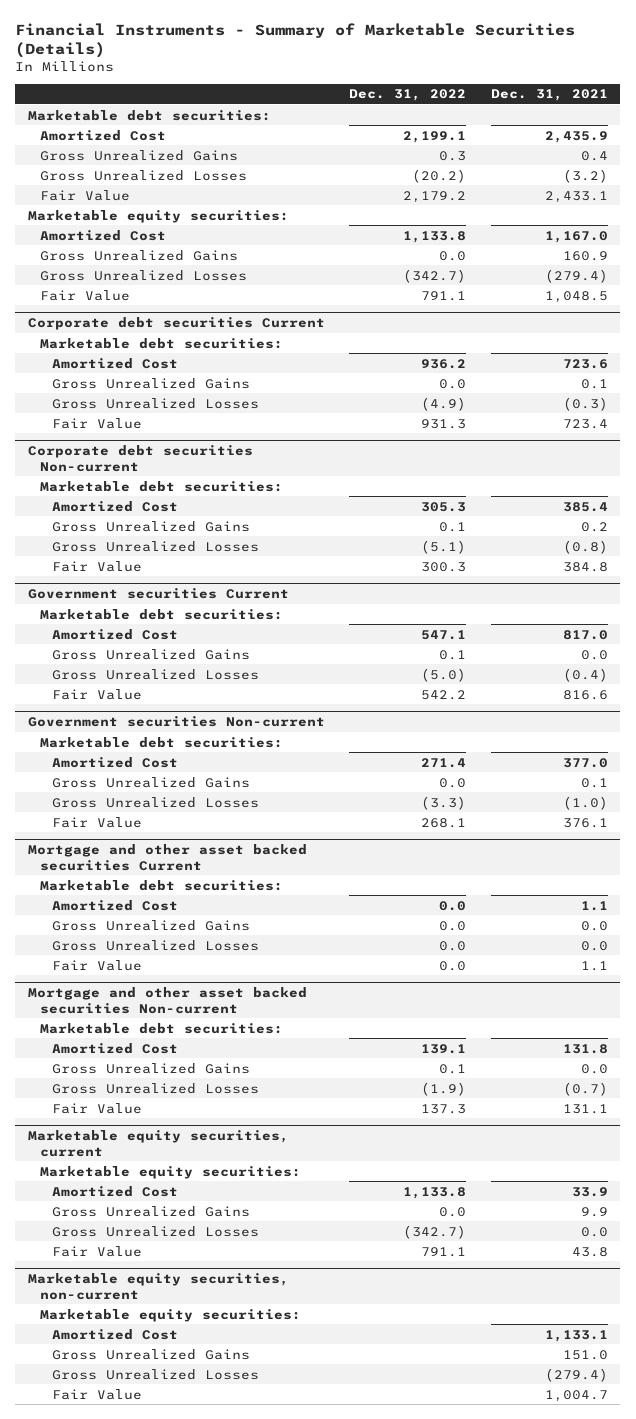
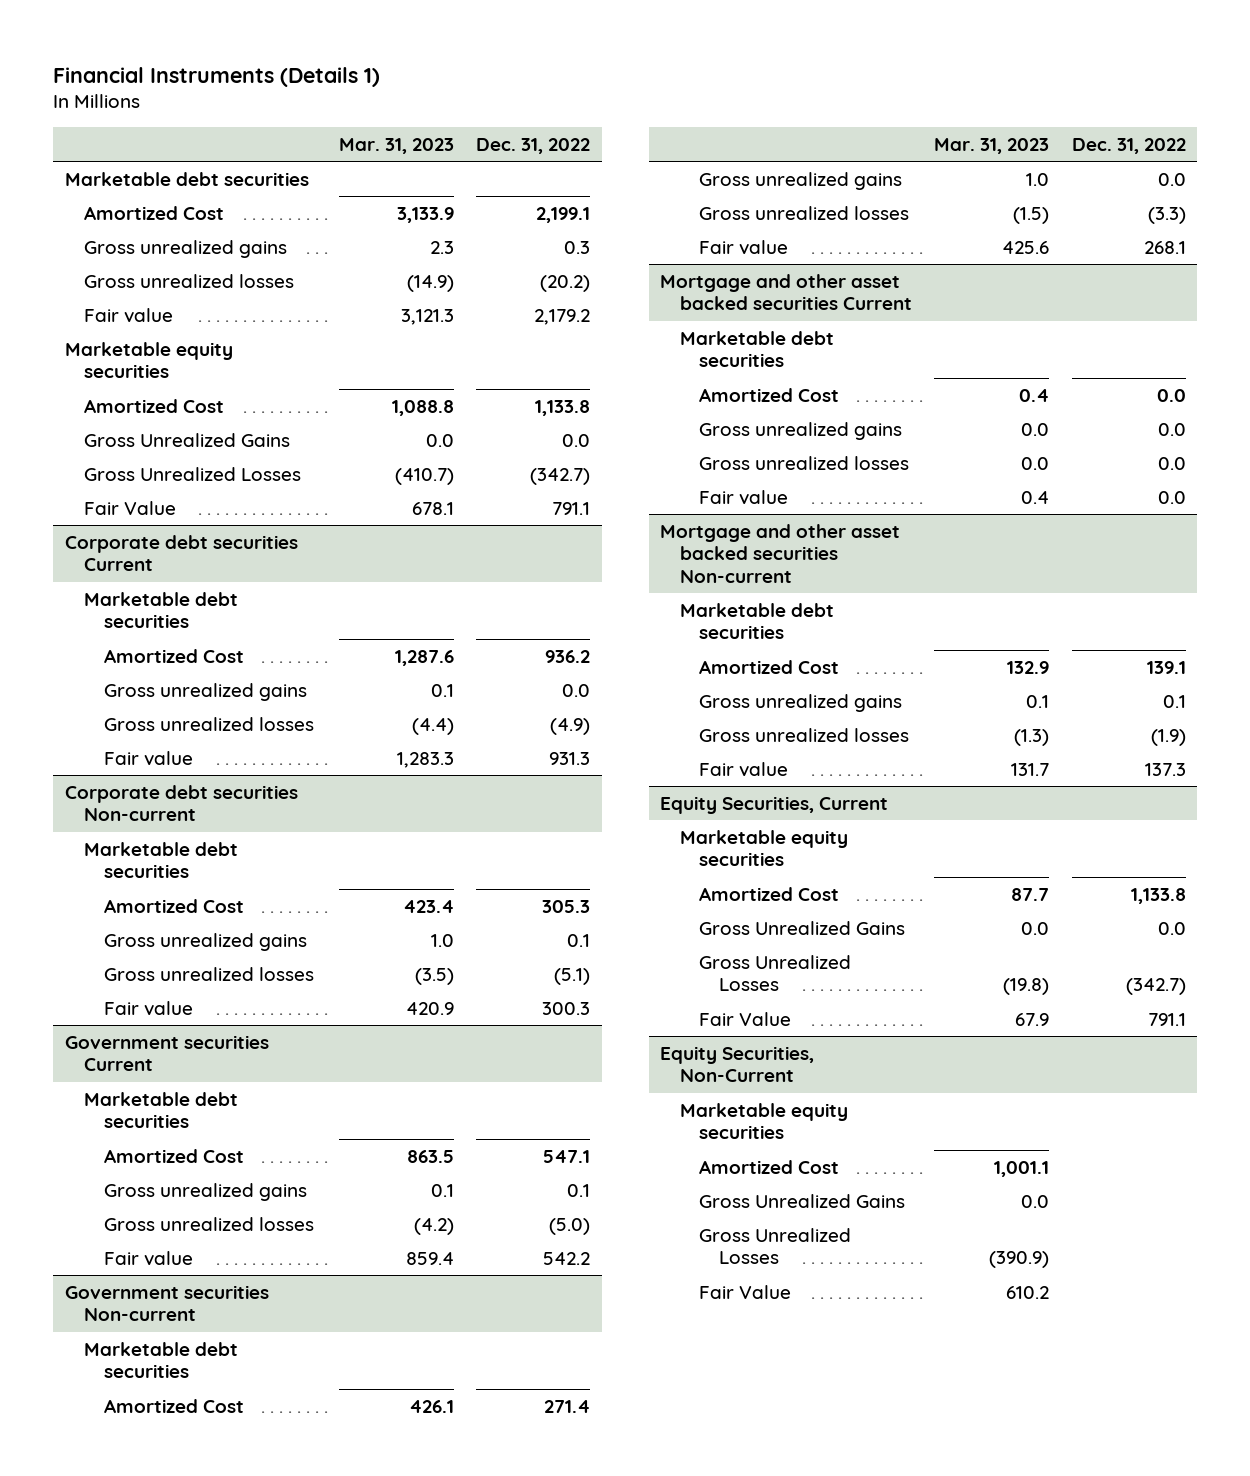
- Financial Instruments - Summary of Marketable Securities (Details)
+ Financial Instruments (Details 1)
- | Dec. 31, 2022 | Dec. 31, 2021
+ | Mar. 31, 2023 | Dec. 31, 2022
- Marketable debt securities:
+ Marketable debt securities
- Gross Unrealized Gains | 0.3 | 0.4
- Gross Unrealized Losses | (20.2) | (3.2)
- Fair Value | 2,179.2 | 2,433.1
- Marketable equity securities:
+ Gross unrealized gains | 2.3 | 0.3
+ Gross unrealized losses | (14.9) | (20.2)
+ Fair value | 3,121.3 | 2,179.2
+ Marketable equity securities
@ Corporate debt securities Current
- Marketable debt securities:
+ Marketable debt securities
- Gross Unrealized Gains | 0.0 | 0.1
- Gross Unrealized Losses | (4.9) | (0.3)
- Fair Value | 931.3 | 723.4
+ Gross unrealized gains | 0.1 | 0.0
+ Gross unrealized losses | (4.4) | (4.9)
+ Fair value | 1,283.3 | 931.3
@ Corporate debt securities Non-current
- Marketable debt securities:
+ Marketable debt securities
- Gross Unrealized Gains | 0.1 | 0.2
- Gross Unrealized Losses | (5.1) | (0.8)
- Fair Value | 300.3 | 384.8
+ Gross unrealized gains | 1.0 | 0.1
+ Gross unrealized losses | (3.5) | (5.1)
+ Fair value | 420.9 | 300.3
@ Government securities Current
- Marketable debt securities:
+ Marketable debt securities
- Gross Unrealized Gains | 0.1 | 0.0
- Gross Unrealized Losses | (5.0) | (0.4)
- Fair Value | 542.2 | 816.6
+ Gross unrealized gains | 0.1 | 0.1
+ Gross unrealized losses | (4.2) | (5.0)
+ Fair value | 859.4 | 542.2
@ Government securities Non-current
- Marketable debt securities:
+ Marketable debt securities
- Gross Unrealized Gains | 0.0 | 0.1
- Gross Unrealized Losses | (3.3) | (1.0)
- Fair Value | 268.1 | 376.1
+ Gross unrealized gains | 1.0 | 0.0
+ Gross unrealized losses | (1.5) | (3.3)
+ Fair value | 425.6 | 268.1
@ Mortgage and other asset backed securities Current
- Marketable debt securities:
+ Marketable debt securities
- Gross Unrealized Gains | 0.0 | 0.0
- Gross Unrealized Losses | 0.0 | 0.0
- Fair Value | 0.0 | 1.1
+ Gross unrealized gains | 0.0 | 0.0
+ Gross unrealized losses | 0.0 | 0.0
+ Fair value | 0.4 | 0.0
@ Mortgage and other asset backed securities Non-current
- Marketable debt securities:
+ Marketable debt securities
- Gross Unrealized Gains | 0.1 | 0.0
- Gross Unrealized Losses | (1.9) | (0.7)
- Fair Value | 137.3 | 131.1
- Marketable equity securities, current
- Marketable equity securities:
@ Mortgage and other asset backed securities Non-current
+ Gross unrealized gains | 0.1 | 0.1
+ Gross unrealized losses | (1.3) | (1.9)
+ Fair value | 131.7 | 137.3
+ Equity Securities, Current
+ Marketable equity securities
- Marketable equity securities, non-current
- Marketable equity securities:
+ Equity Securities, Non-Current
+ Marketable equity securities

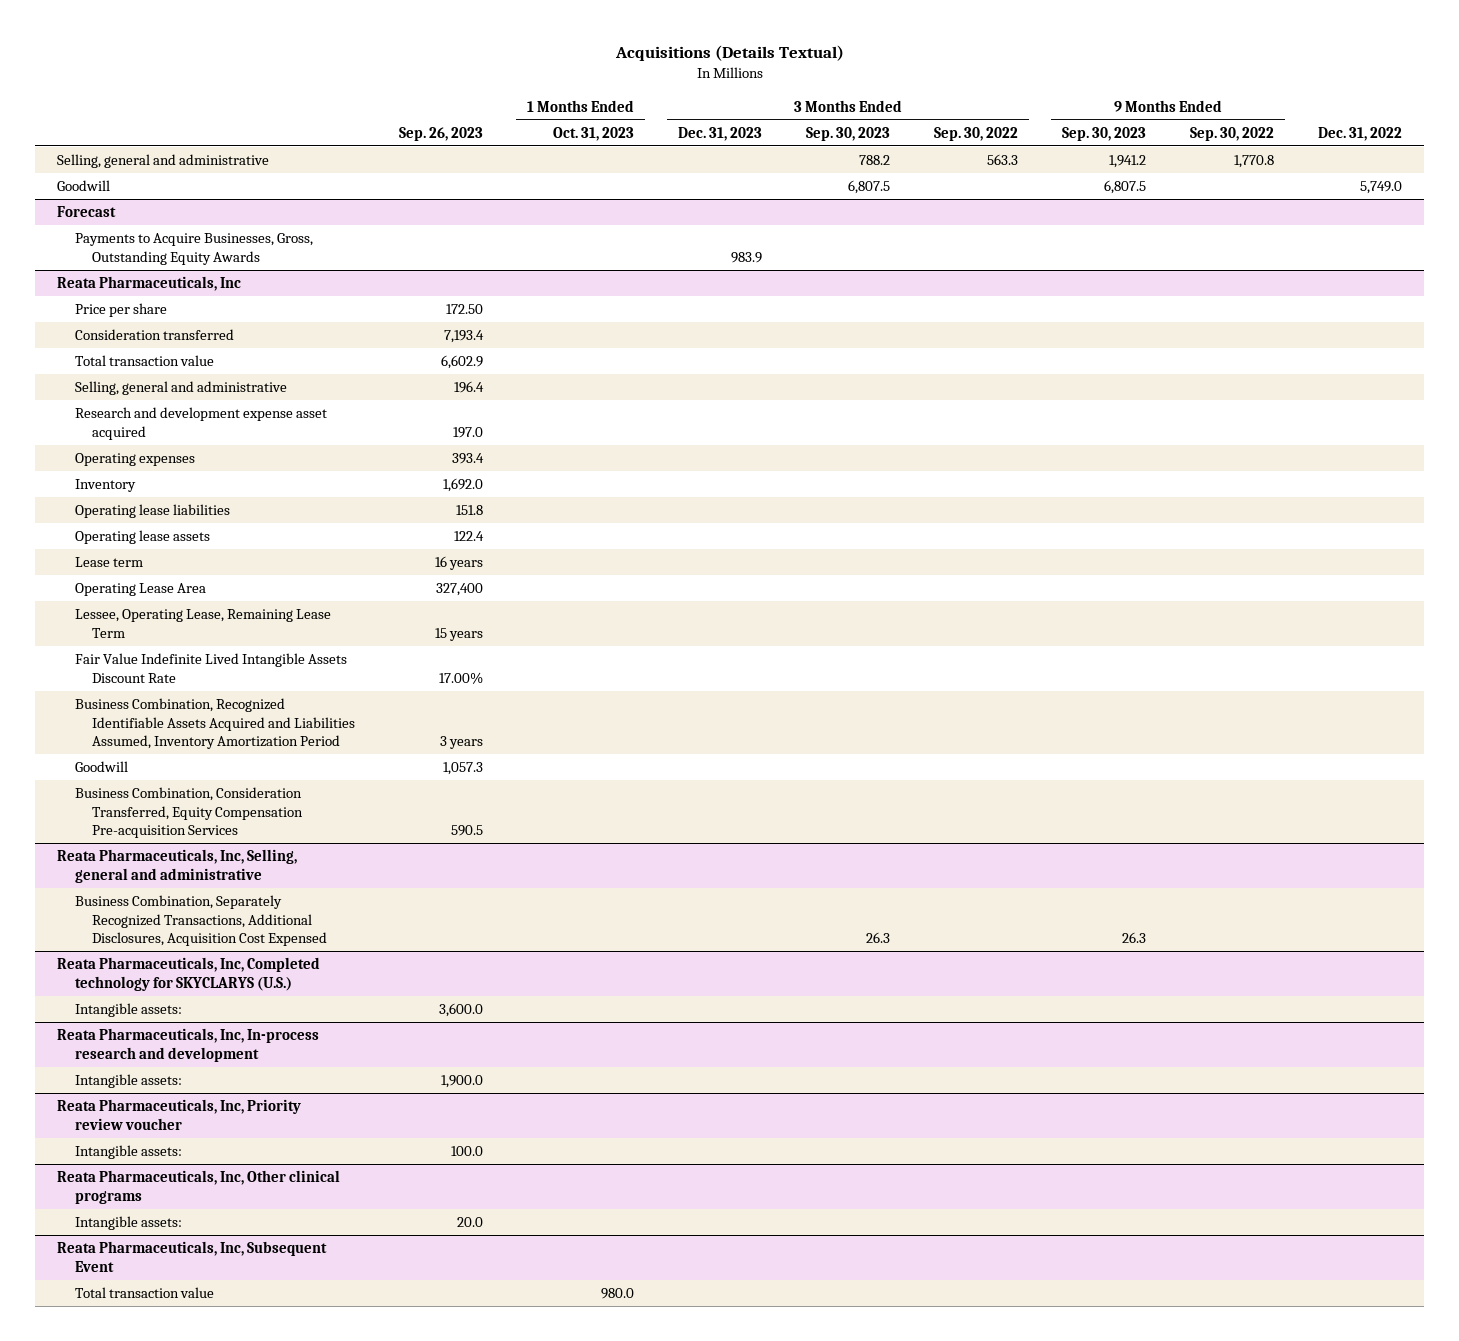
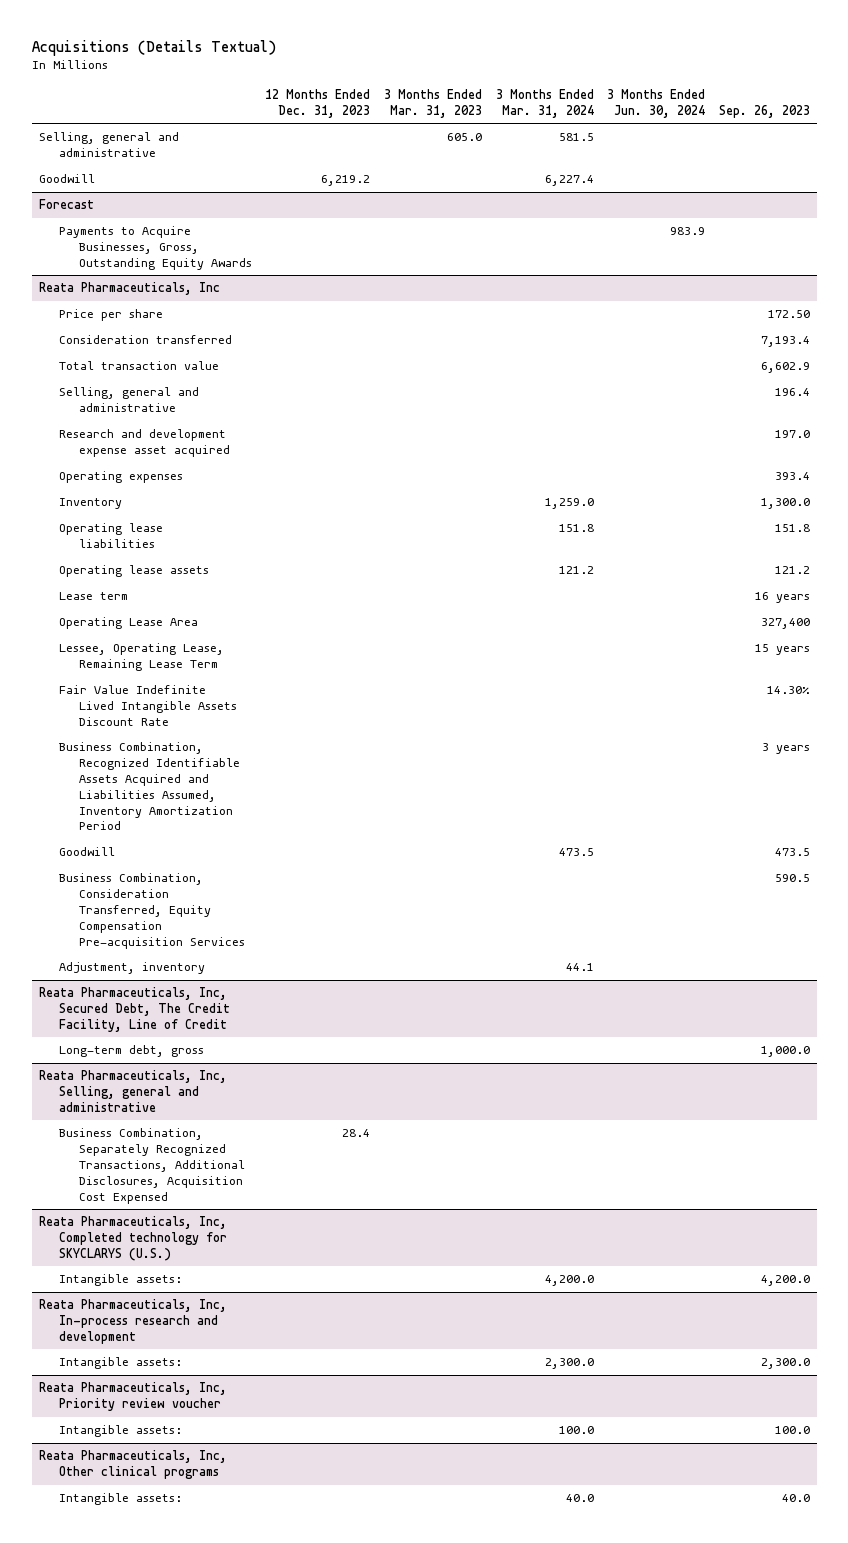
- | Sep. 26, 2023 | 1 Months Ended Oct. 31, 2023 | 3 Months Ended Dec. 31, 2023 | 3 Months Ended Sep. 30, 2023 | 3 Months Ended Sep. 30, 2022 | 9 Months Ended Sep. 30, 2023 | 9 Months Ended Sep. 30, 2022 | Dec. 31, 2022
+ | 12 Months Ended Dec. 31, 2023 | 3 Months Ended Mar. 31, 2023 | 3 Months Ended Mar. 31, 2024 | 3 Months Ended Jun. 30, 2024 | Sep. 26, 2023
@ Reata Pharmaceuticals, Inc
- Inventory | 1,692.0 | | | | | | |
+ Inventory | | | 1,259.0 | | 1,300.0
- Operating lease assets | 122.4 | | | | | | |
+ Operating lease assets | | | 121.2 | | 121.2
- Fair Value Indefinite Lived Intangible Assets Discount Rate | 17.00% | | | | | | |
+ Fair Value Indefinite Lived Intangible Assets Discount Rate | | | | | 14.30%
- Goodwill | 1,057.3 | | | | | | |
+ Goodwill | | | 473.5 | | 473.5
+ Adjustment, inventory | | | 44.1 | |
+ Reata Pharmaceuticals, Inc, Secured Debt, The Credit Facility, Line of Credit
+ Long-term debt, gross | | | | | 1,000.0
@ Reata Pharmaceuticals, Inc, Completed technology for SKYCLARYS (U.S.)
- Intangible assets: | 3,600.0 | | | | | | |
+ Intangible assets: | | | 4,200.0 | | 4,200.0
@ Reata Pharmaceuticals, Inc, In-process research and development
- Intangible assets: | 1,900.0 | | | | | | |
+ Intangible assets: | | | 2,300.0 | | 2,300.0
@ Reata Pharmaceuticals, Inc, Other clinical programs
- Intangible assets: | 20.0 | | | | | | |
- Reata Pharmaceuticals, Inc, Subsequent Event
- Total transaction value | | 980.0 | | | | | |
@ Reata Pharmaceuticals, Inc, Other clinical programs
+ Intangible assets: | | | 40.0 | | 40.0

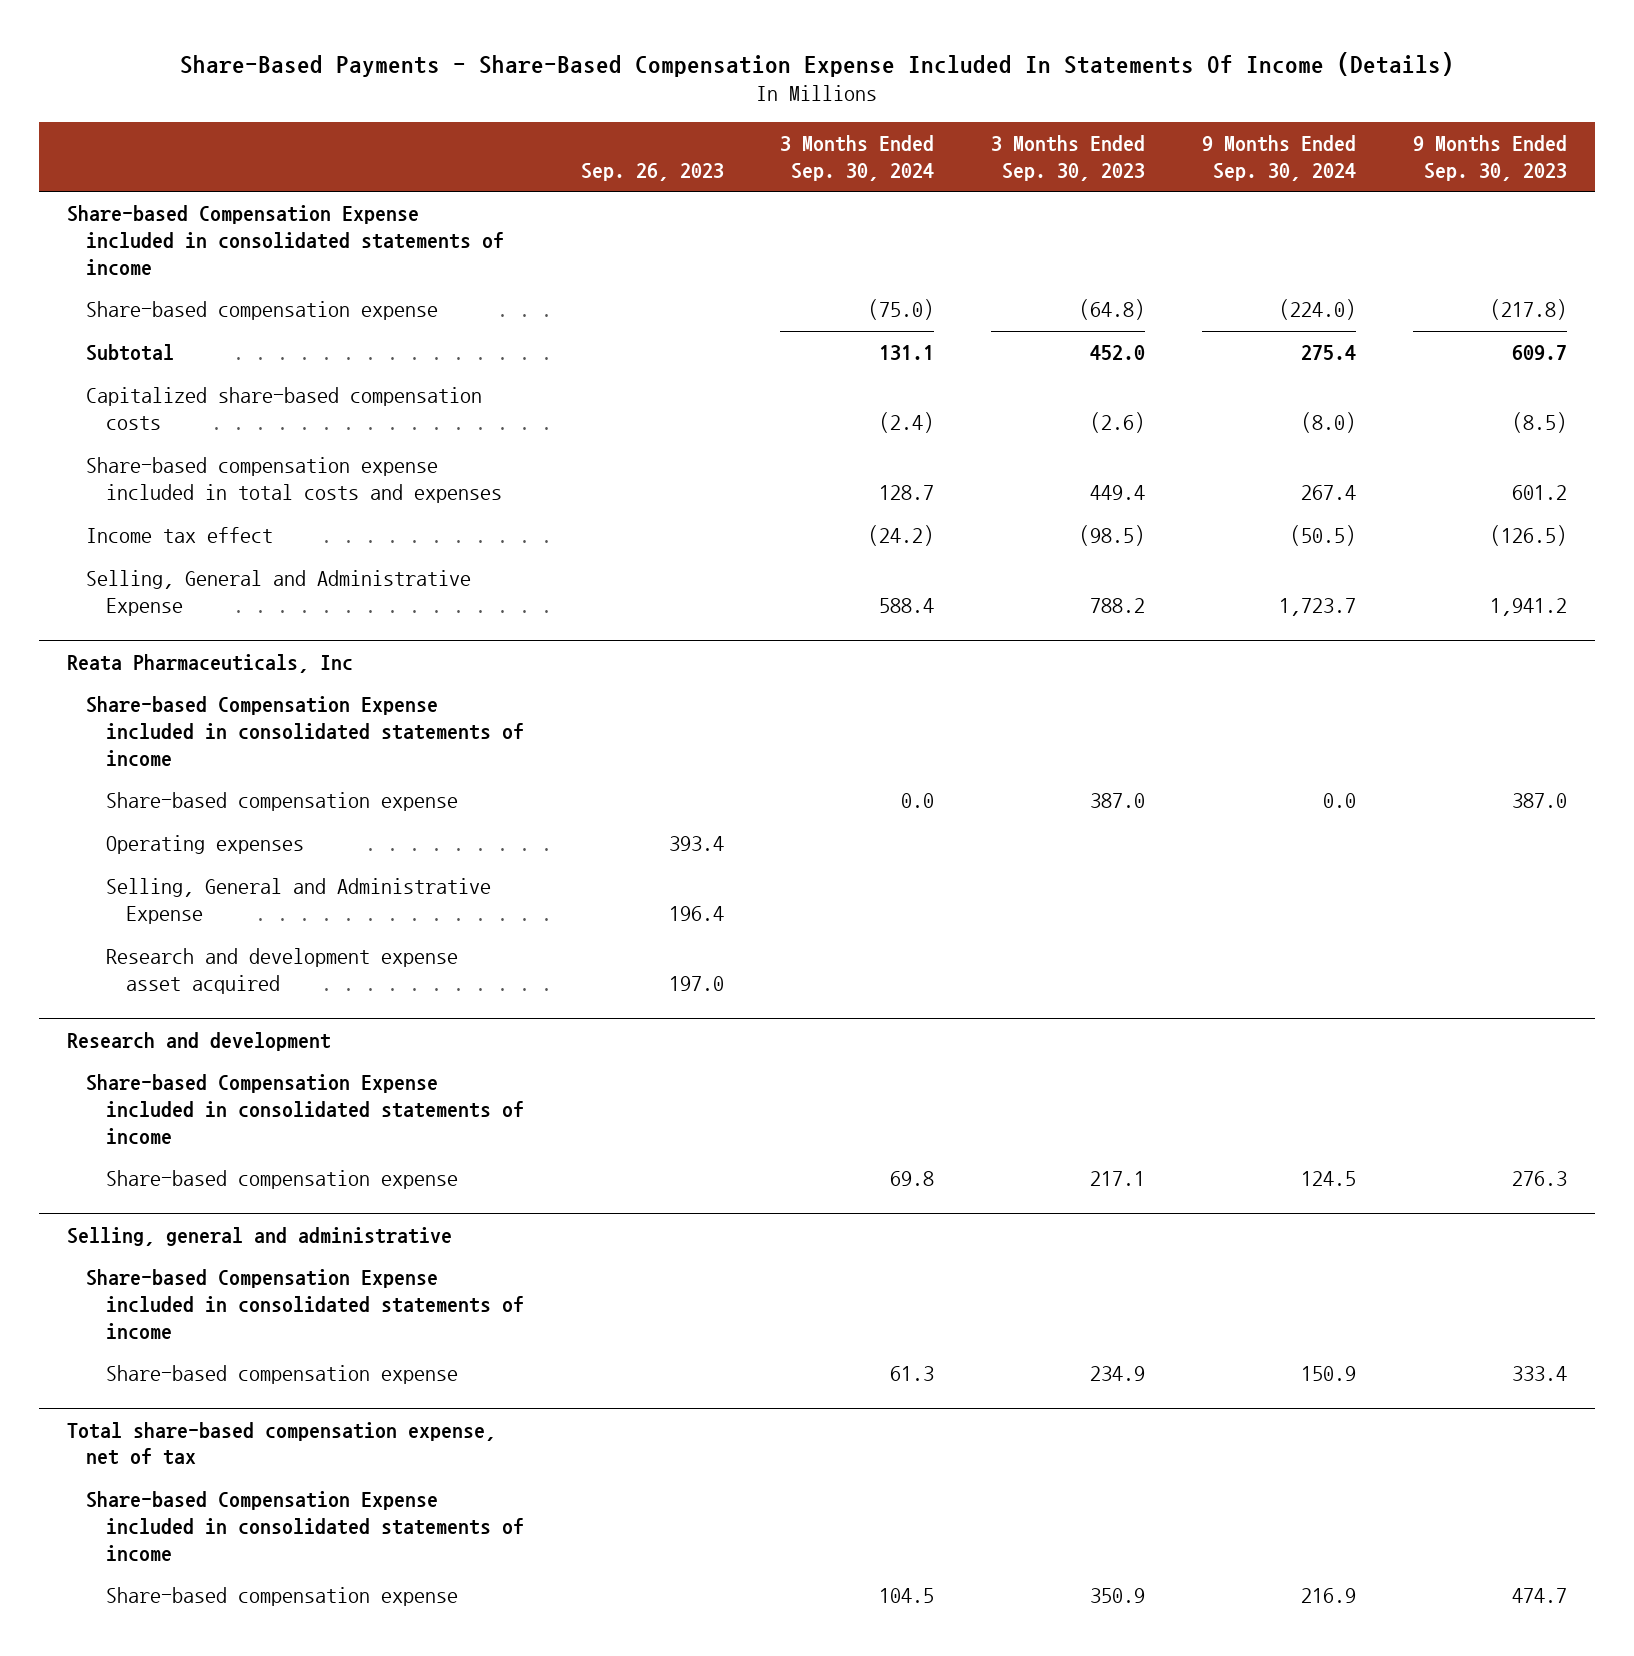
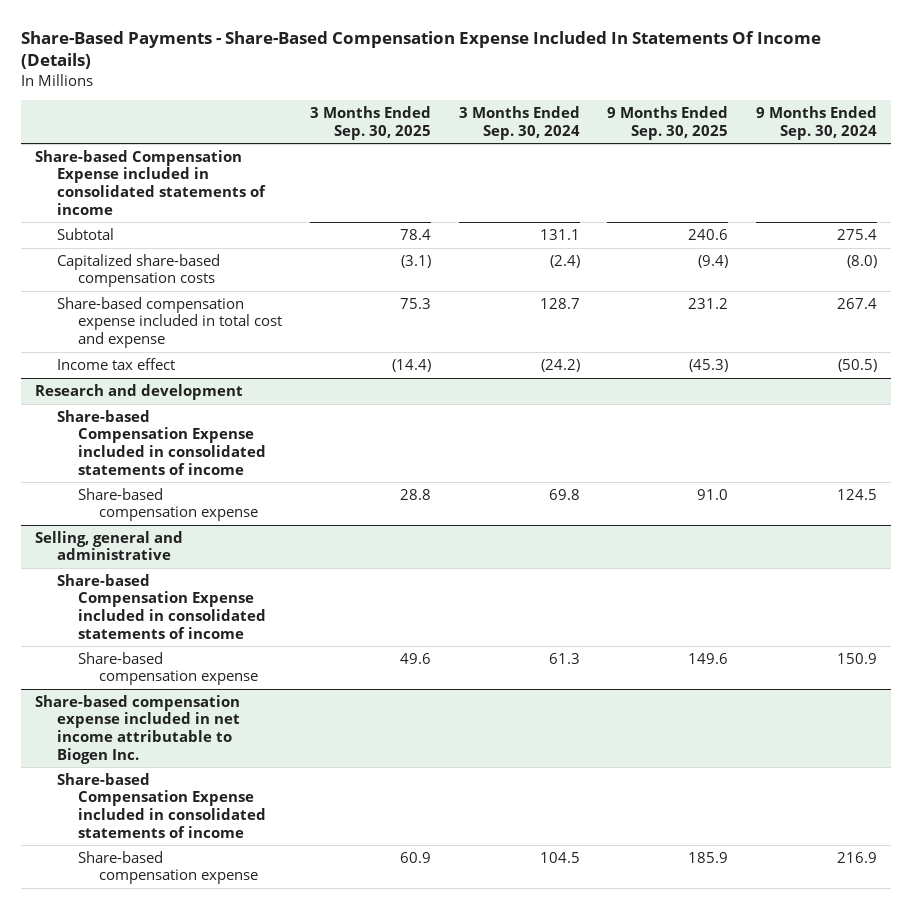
- | Sep. 26, 2023 | 3 Months Ended Sep. 30, 2024 | 3 Months Ended Sep. 30, 2023 | 9 Months Ended Sep. 30, 2024 | 9 Months Ended Sep. 30, 2023
+ | 3 Months Ended Sep. 30, 2025 | 3 Months Ended Sep. 30, 2024 | 9 Months Ended Sep. 30, 2025 | 9 Months Ended Sep. 30, 2024
- Share-based compensation expense | | (75.0) | (64.8) | (224.0) | (217.8)
- Share-based compensation expense included in total costs and expenses | | 128.7 | 449.4 | 267.4 | 601.2
+ Share-based compensation expense included in total cost and expense | 75.3 | 128.7 | 231.2 | 267.4
- Selling, General and Administrative Expense | | 588.4 | 788.2 | 1,723.7 | 1,941.2
- Reata Pharmaceuticals, Inc
- Share-based Compensation Expense included in consolidated statements of income
- Share-based compensation expense | | 0.0 | 387.0 | 0.0 | 387.0
- Operating expenses | 393.4 | | | |
- Selling, General and Administrative Expense | 196.4 | | | |
- Research and development expense asset acquired | 197.0 | | | |
- Total share-based compensation expense, net of tax
+ Share-based compensation expense included in net income attributable to Biogen Inc.

